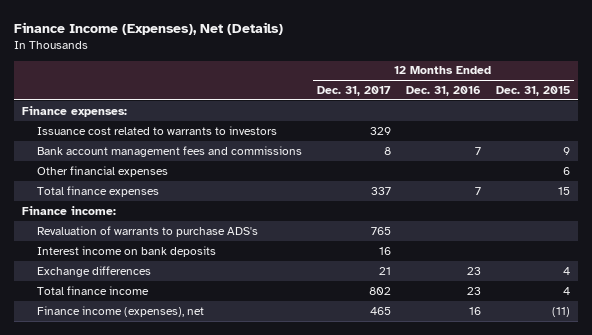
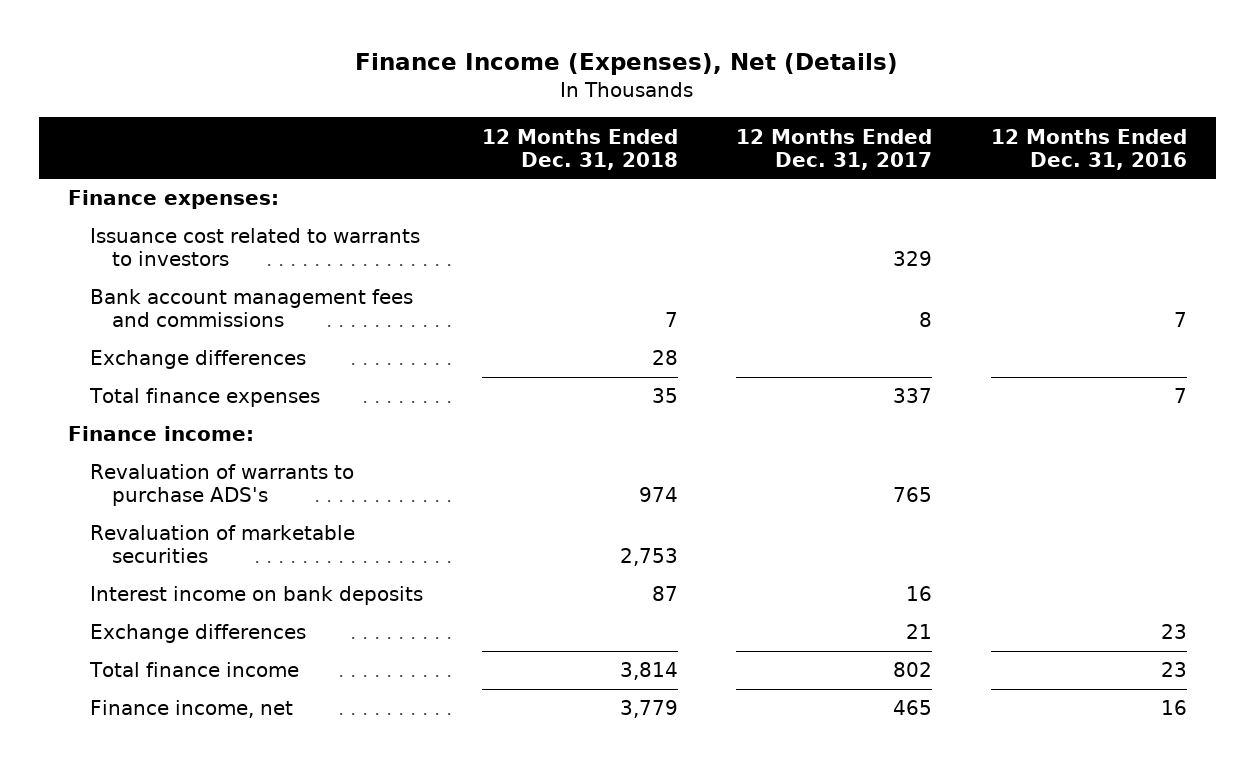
- | 12 Months Ended Dec. 31, 2017 | 12 Months Ended Dec. 31, 2016 | 12 Months Ended Dec. 31, 2015
+ | 12 Months Ended Dec. 31, 2018 | 12 Months Ended Dec. 31, 2017 | 12 Months Ended Dec. 31, 2016
- Other financial expenses | | | 6
+ Exchange differences | 28 | |
+ Revaluation of marketable securities | 2,753 | |
- Finance income (expenses), net | 465 | 16 | (11)
+ Finance income, net | 3,779 | 465 | 16

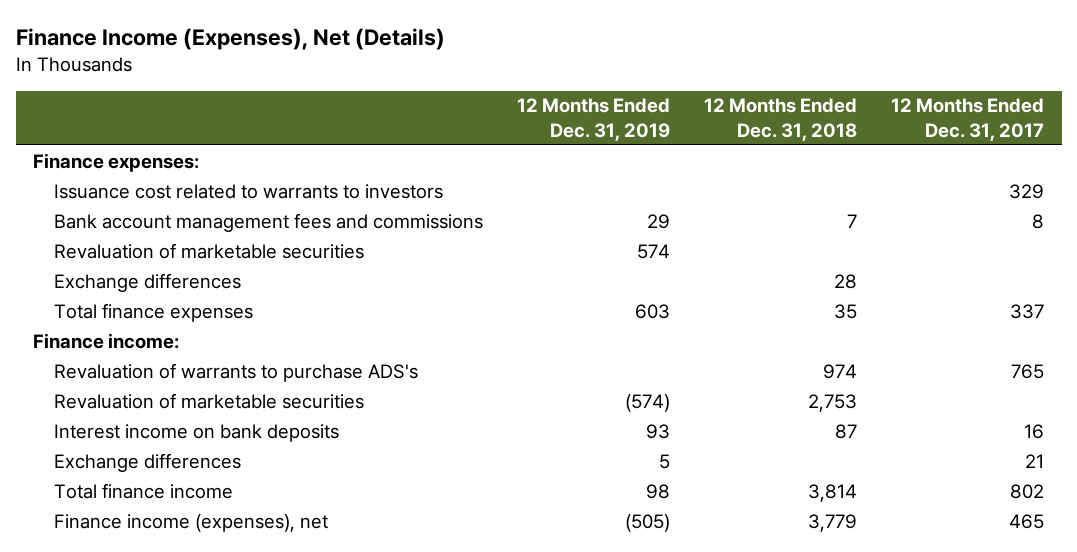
- | 12 Months Ended Dec. 31, 2018 | 12 Months Ended Dec. 31, 2017 | 12 Months Ended Dec. 31, 2016
+ | 12 Months Ended Dec. 31, 2019 | 12 Months Ended Dec. 31, 2018 | 12 Months Ended Dec. 31, 2017
+ Revaluation of marketable securities | 574 | |
- Finance income, net | 3,779 | 465 | 16
+ Finance income (expenses), net | (505) | 3,779 | 465

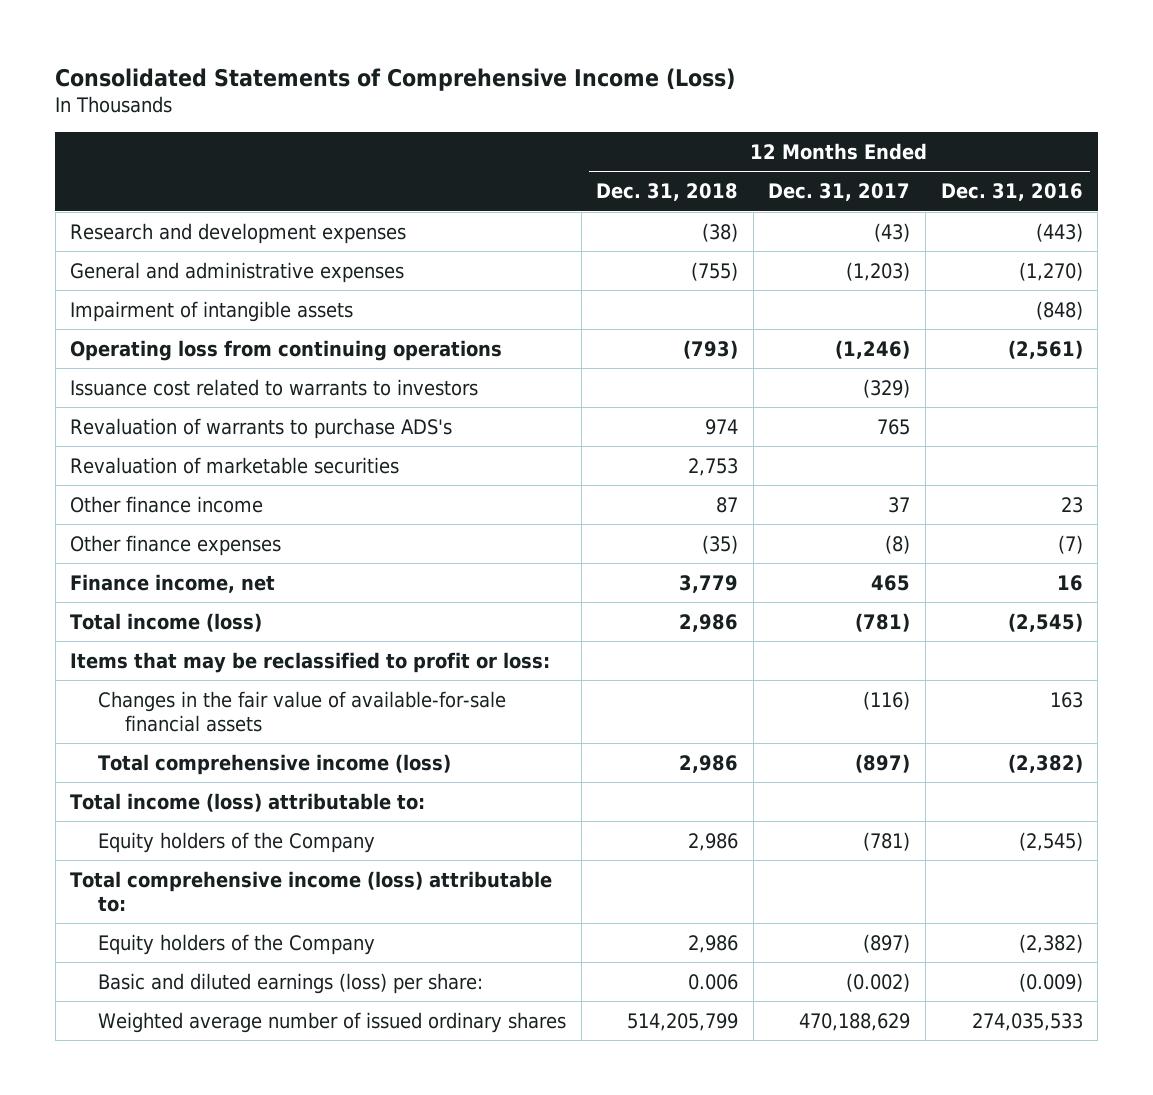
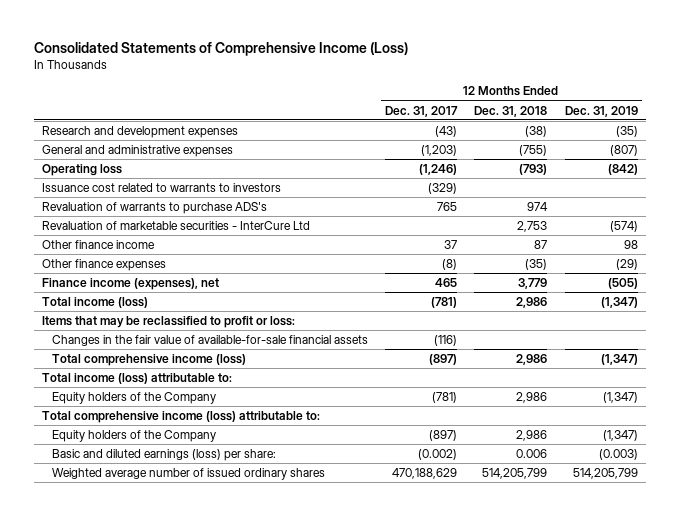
- | 12 Months Ended Dec. 31, 2018 | 12 Months Ended Dec. 31, 2017 | 12 Months Ended Dec. 31, 2016
+ | 12 Months Ended Dec. 31, 2017 | 12 Months Ended Dec. 31, 2018 | 12 Months Ended Dec. 31, 2019
- Impairment of intangible assets | | | (848)
- Operating loss from continuing operations | (793) | (1,246) | (2,561)
+ Operating loss | (1,246) | (793) | (842)
- Revaluation of marketable securities | 2,753 | |
+ Revaluation of marketable securities - InterCure Ltd | | 2,753 | (574)
- Finance income, net | 3,779 | 465 | 16
+ Finance income (expenses), net | 465 | 3,779 | (505)

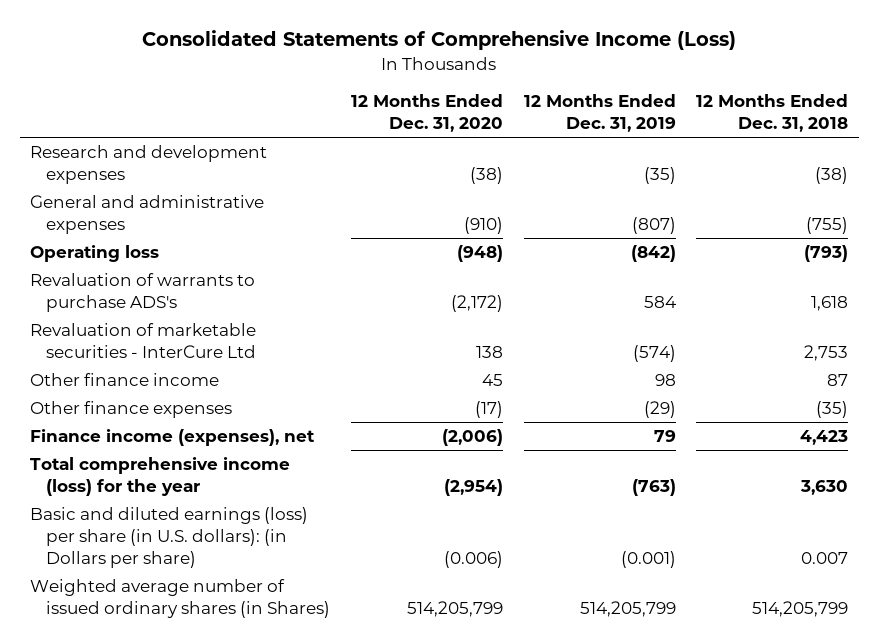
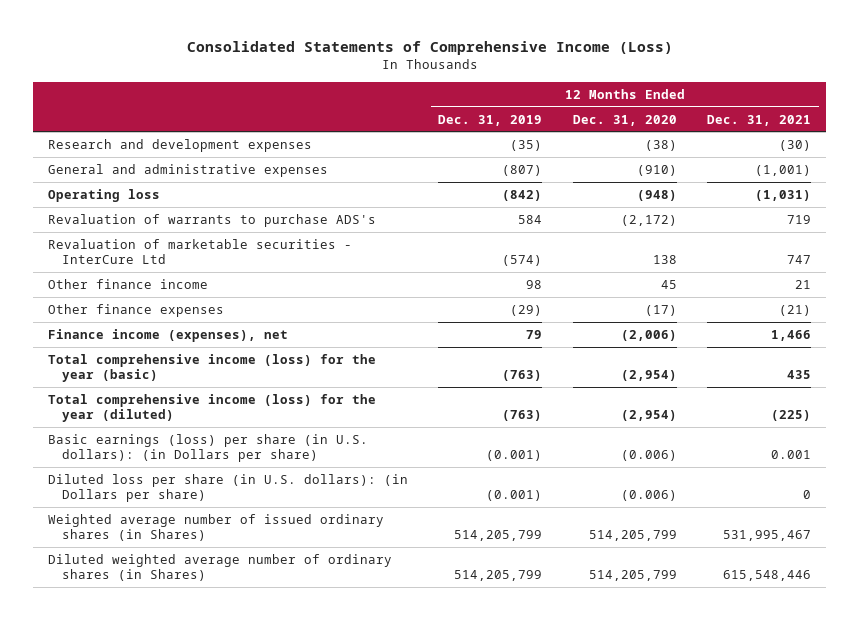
- | 12 Months Ended Dec. 31, 2020 | 12 Months Ended Dec. 31, 2019 | 12 Months Ended Dec. 31, 2018
+ | 12 Months Ended Dec. 31, 2019 | 12 Months Ended Dec. 31, 2020 | 12 Months Ended Dec. 31, 2021
- Total comprehensive income (loss) for the year | (2,954) | (763) | 3,630
- Basic and diluted earnings (loss) per share (in U.S. dollars): (in Dollars per share) | (0.006) | (0.001) | 0.007
+ Total comprehensive income (loss) for the year (basic) | (763) | (2,954) | 435
+ Total comprehensive income (loss) for the year (diluted) | (763) | (2,954) | (225)
+ Basic earnings (loss) per share (in U.S. dollars): (in Dollars per share) | (0.001) | (0.006) | 0.001
+ Diluted loss per share (in U.S. dollars): (in Dollars per share) | (0.001) | (0.006) | 0
+ Diluted weighted average number of ordinary shares (in Shares) | 514,205,799 | 514,205,799 | 615,548,446

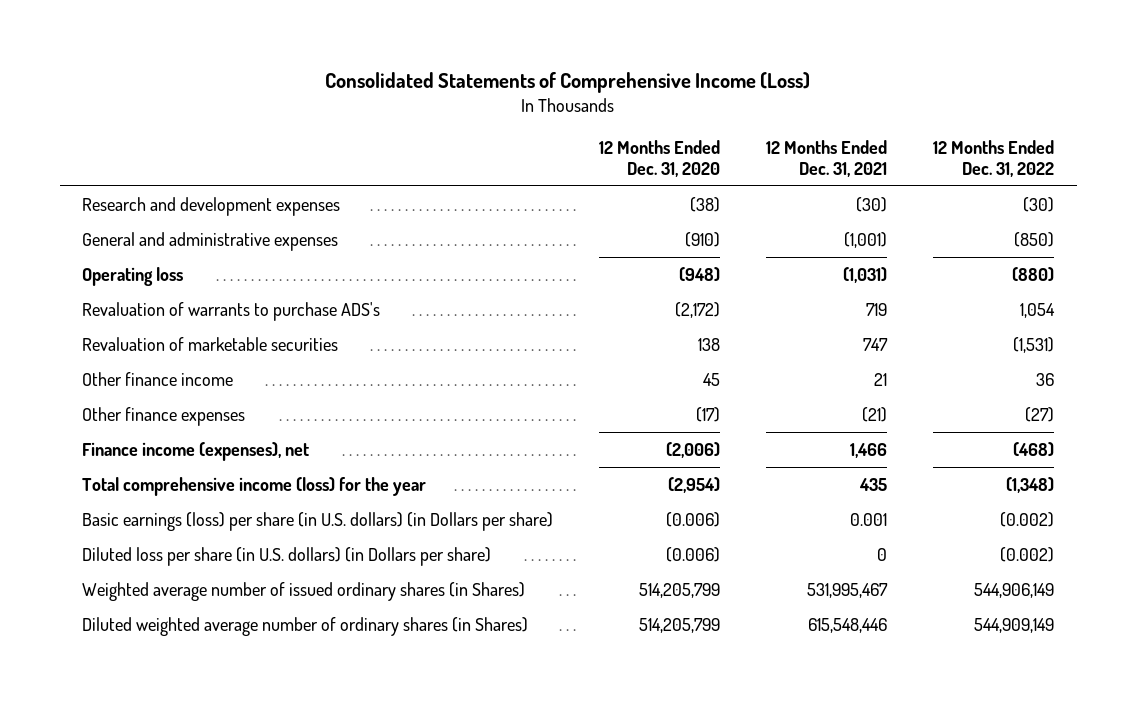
- | 12 Months Ended Dec. 31, 2019 | 12 Months Ended Dec. 31, 2020 | 12 Months Ended Dec. 31, 2021
+ | 12 Months Ended Dec. 31, 2020 | 12 Months Ended Dec. 31, 2021 | 12 Months Ended Dec. 31, 2022
- Revaluation of marketable securities - InterCure Ltd | (574) | 138 | 747
+ Revaluation of marketable securities | 138 | 747 | (1,531)
- Total comprehensive income (loss) for the year (basic) | (763) | (2,954) | 435
- Total comprehensive income (loss) for the year (diluted) | (763) | (2,954) | (225)
- Basic earnings (loss) per share (in U.S. dollars): (in Dollars per share) | (0.001) | (0.006) | 0.001
- Diluted loss per share (in U.S. dollars): (in Dollars per share) | (0.001) | (0.006) | 0
+ Total comprehensive income (loss) for the year | (2,954) | 435 | (1,348)
+ Basic earnings (loss) per share (in U.S. dollars) (in Dollars per share) | (0.006) | 0.001 | (0.002)
+ Diluted loss per share (in U.S. dollars) (in Dollars per share) | (0.006) | 0 | (0.002)

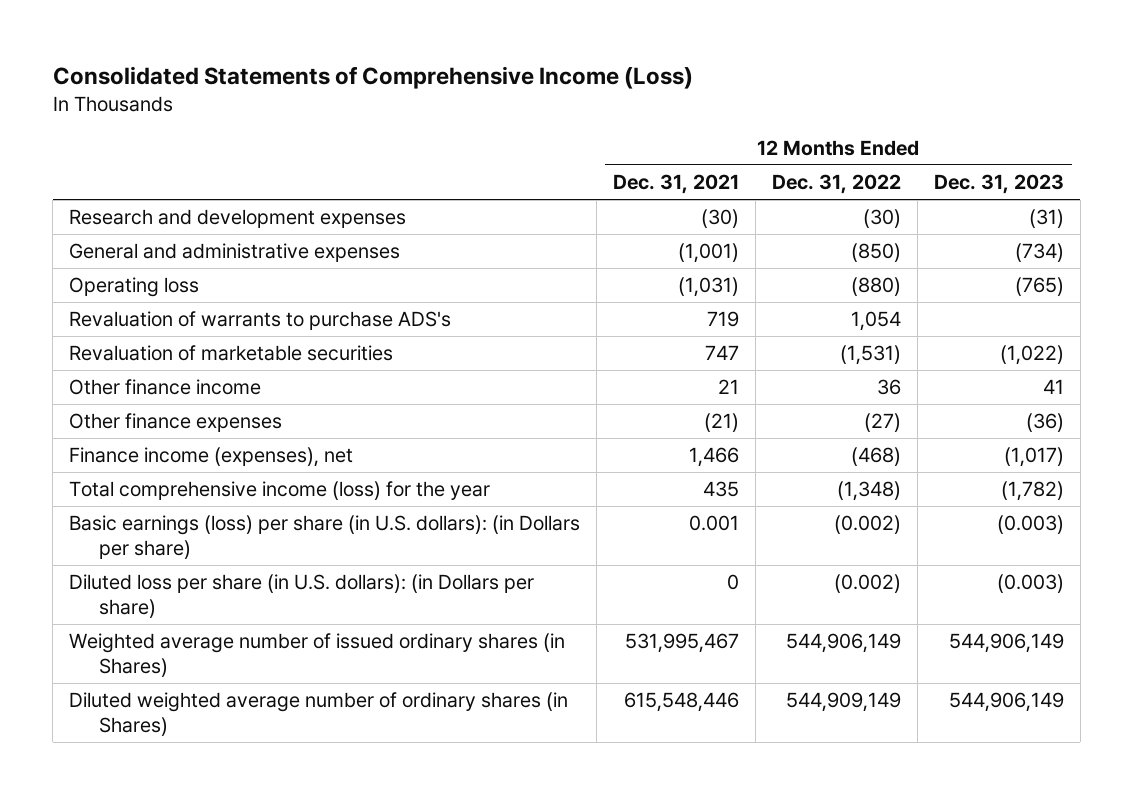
- | 12 Months Ended Dec. 31, 2020 | 12 Months Ended Dec. 31, 2021 | 12 Months Ended Dec. 31, 2022
+ | 12 Months Ended Dec. 31, 2021 | 12 Months Ended Dec. 31, 2022 | 12 Months Ended Dec. 31, 2023
- Basic earnings (loss) per share (in U.S. dollars) (in Dollars per share) | (0.006) | 0.001 | (0.002)
- Diluted loss per share (in U.S. dollars) (in Dollars per share) | (0.006) | 0 | (0.002)
+ Basic earnings (loss) per share (in U.S. dollars): (in Dollars per share) | 0.001 | (0.002) | (0.003)
+ Diluted loss per share (in U.S. dollars): (in Dollars per share) | 0 | (0.002) | (0.003)

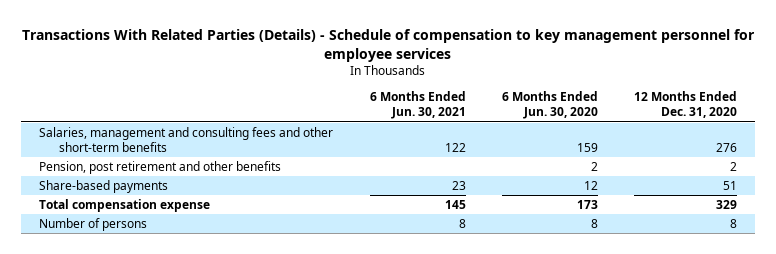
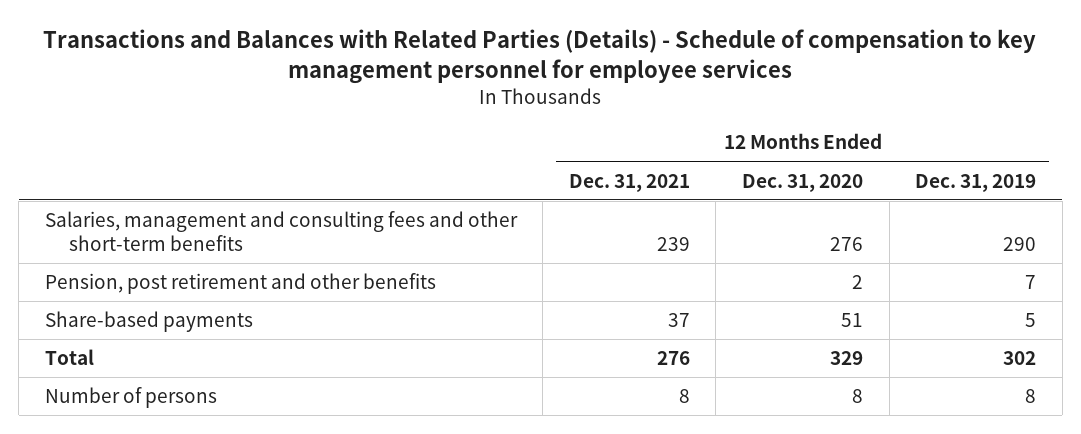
- Transactions With Related Parties (Details) - Schedule of compensation to key management personnel for employee services
+ Transactions and Balances with Related Parties (Details) - Schedule of compensation to key management personnel for employee services
- | 6 Months Ended Jun. 30, 2021 | 6 Months Ended Jun. 30, 2020 | 12 Months Ended Dec. 31, 2020
+ | 12 Months Ended Dec. 31, 2021 | 12 Months Ended Dec. 31, 2020 | 12 Months Ended Dec. 31, 2019
- Total compensation expense | 145 | 173 | 329
+ Total | 276 | 329 | 302

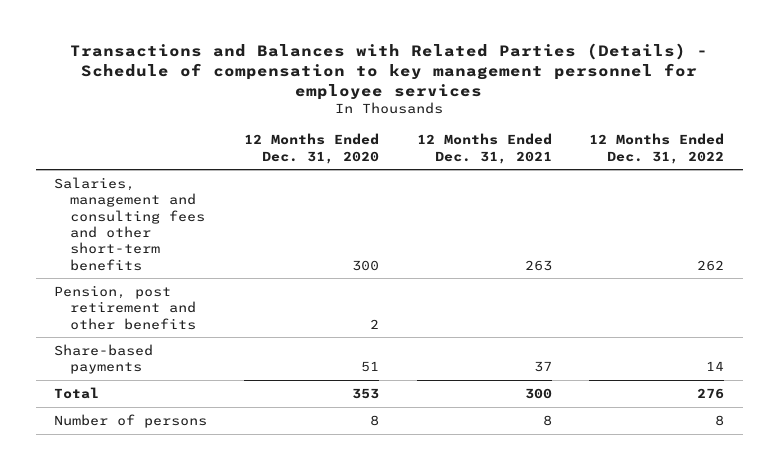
- | 12 Months Ended Dec. 31, 2021 | 12 Months Ended Dec. 31, 2020 | 12 Months Ended Dec. 31, 2019
+ | 12 Months Ended Dec. 31, 2020 | 12 Months Ended Dec. 31, 2021 | 12 Months Ended Dec. 31, 2022
- Salaries, management and consulting fees and other short-term benefits | 239 | 276 | 290
+ Salaries, management and consulting fees and other short-term benefits | 300 | 263 | 262
- Total | 276 | 329 | 302
+ Total | 353 | 300 | 276

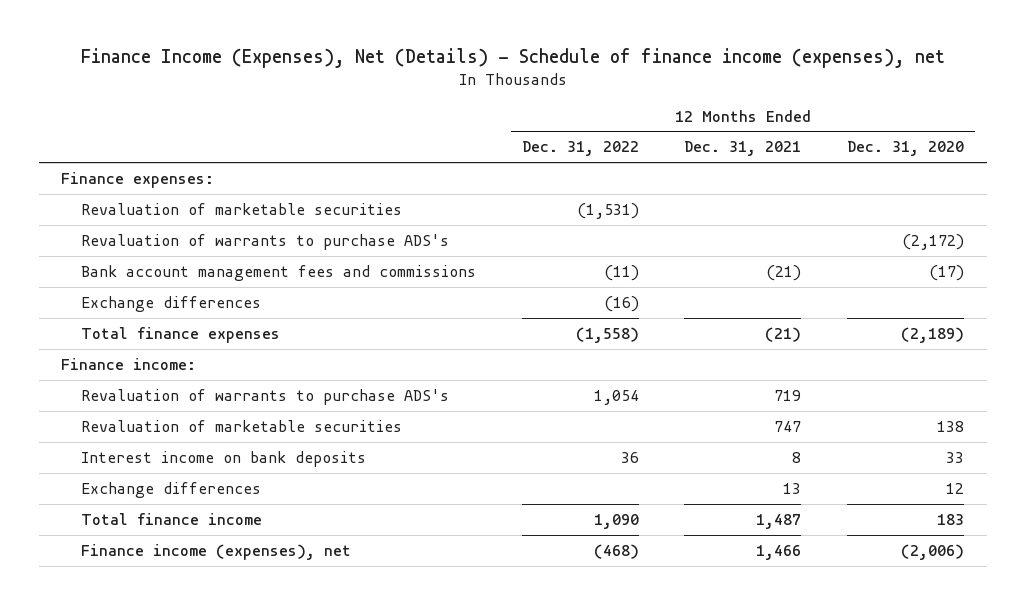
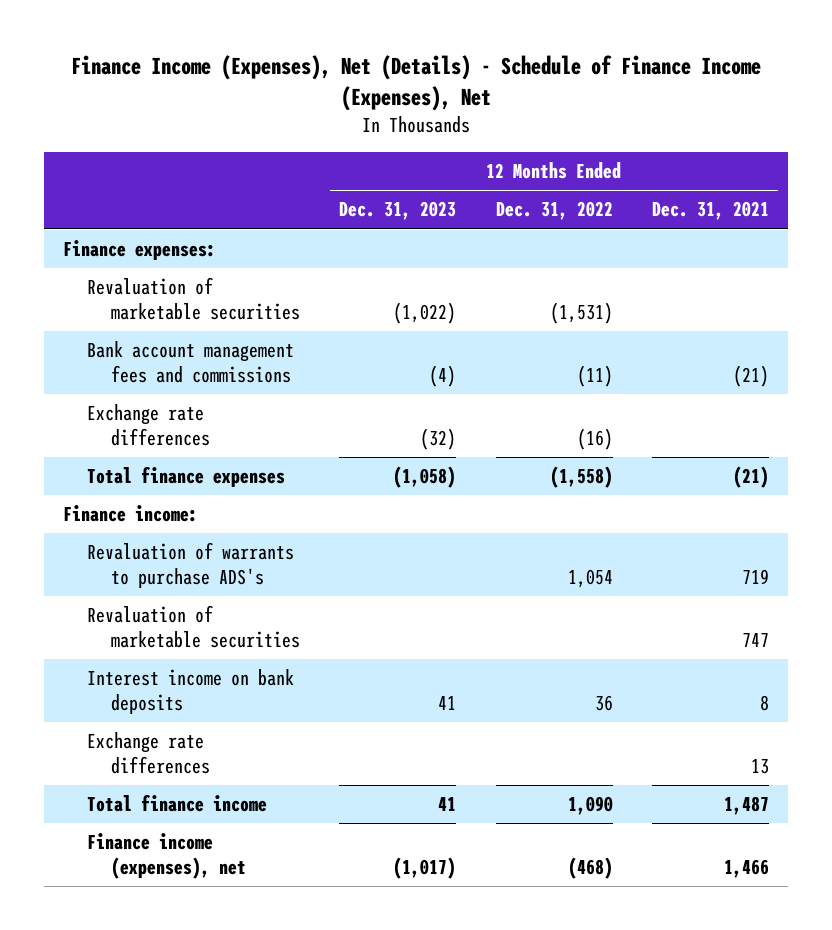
- Finance Income (Expenses), Net (Details) - Schedule of finance income (expenses), net
+ Finance Income (Expenses), Net (Details) - Schedule of Finance Income (Expenses), Net
- | 12 Months Ended Dec. 31, 2022 | 12 Months Ended Dec. 31, 2021 | 12 Months Ended Dec. 31, 2020
+ | 12 Months Ended Dec. 31, 2023 | 12 Months Ended Dec. 31, 2022 | 12 Months Ended Dec. 31, 2021
- Revaluation of warrants to purchase ADS's | | | (2,172)
- Exchange differences | (16) | |
+ Exchange rate differences | (32) | (16) |
- Exchange differences | | 13 | 12
+ Exchange rate differences | | | 13

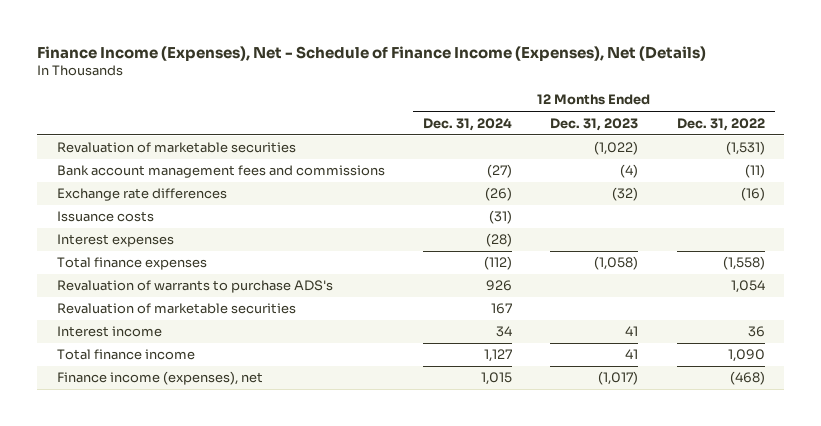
- Finance Income (Expenses), Net (Details) - Schedule of Finance Income (Expenses), Net
+ Finance Income (Expenses), Net - Schedule of Finance Income (Expenses), Net (Details)
- | 12 Months Ended Dec. 31, 2023 | 12 Months Ended Dec. 31, 2022 | 12 Months Ended Dec. 31, 2021
+ | 12 Months Ended Dec. 31, 2024 | 12 Months Ended Dec. 31, 2023 | 12 Months Ended Dec. 31, 2022
- Finance expenses:
+ Issuance costs | (31) | |
+ Interest expenses | (28) | |
- Finance income:
- Interest income on bank deposits | 41 | 36 | 8
- Exchange rate differences | | | 13
+ Interest income | 34 | 41 | 36

